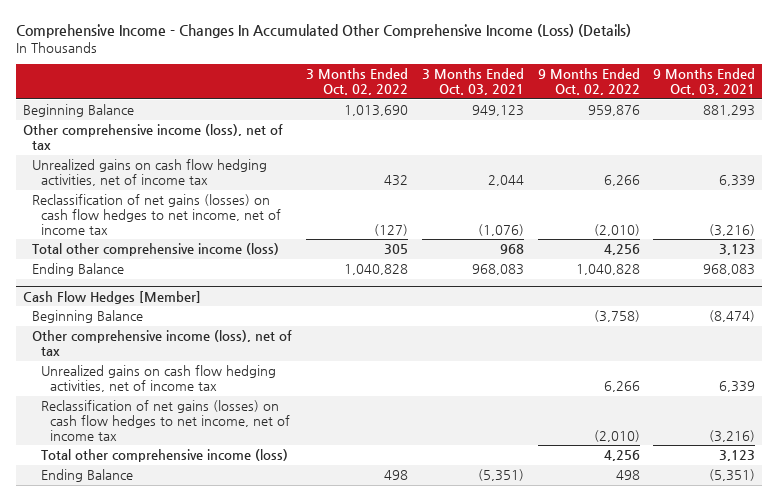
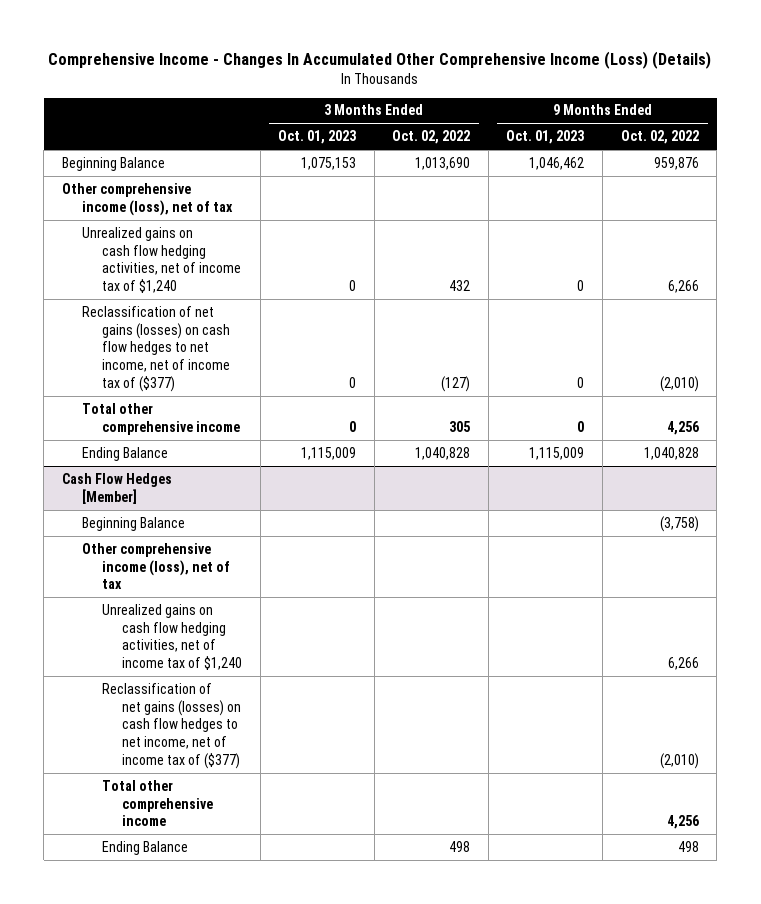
- | 3 Months Ended Oct. 02, 2022 | 3 Months Ended Oct. 03, 2021 | 9 Months Ended Oct. 02, 2022 | 9 Months Ended Oct. 03, 2021
+ | 3 Months Ended Oct. 01, 2023 | 3 Months Ended Oct. 02, 2022 | 9 Months Ended Oct. 01, 2023 | 9 Months Ended Oct. 02, 2022
- Unrealized gains on cash flow hedging activities, net of income tax | 432 | 2,044 | 6,266 | 6,339
- Reclassification of net gains (losses) on cash flow hedges to net income, net of income tax | (127) | (1,076) | (2,010) | (3,216)
- Total other comprehensive income (loss) | 305 | 968 | 4,256 | 3,123
+ Unrealized gains on cash flow hedging activities, net of income tax of $1,240 | 0 | 432 | 0 | 6,266
+ Reclassification of net gains (losses) on cash flow hedges to net income, net of income tax of ($377) | 0 | (127) | 0 | (2,010)
+ Total other comprehensive income | 0 | 305 | 0 | 4,256
@ Cash Flow Hedges [Member]
- Unrealized gains on cash flow hedging activities, net of income tax | | | 6,266 | 6,339
- Reclassification of net gains (losses) on cash flow hedges to net income, net of income tax | | | (2,010) | (3,216)
- Total other comprehensive income (loss) | | | 4,256 | 3,123
+ Unrealized gains on cash flow hedging activities, net of income tax of $1,240 | | | | 6,266
+ Reclassification of net gains (losses) on cash flow hedges to net income, net of income tax of ($377) | | | | (2,010)
+ Total other comprehensive income | | | | 4,256

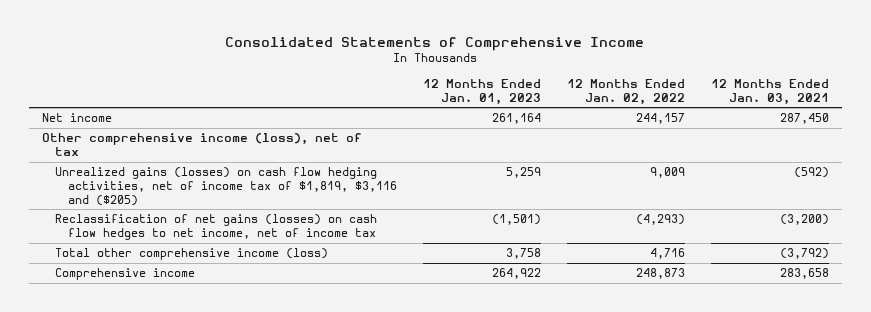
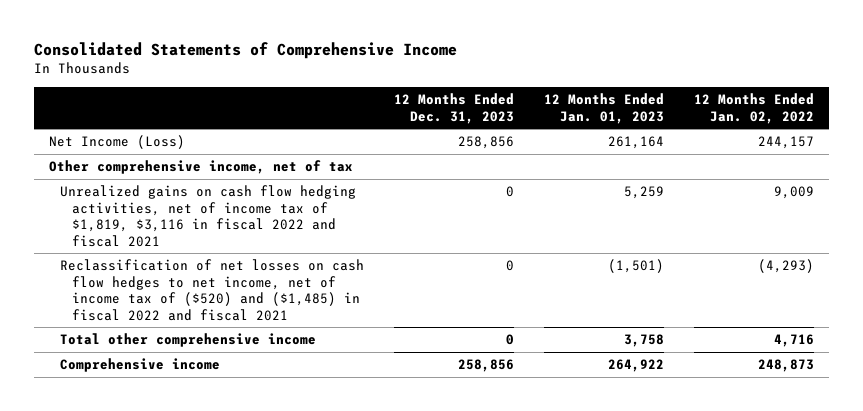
- | 12 Months Ended Jan. 01, 2023 | 12 Months Ended Jan. 02, 2022 | 12 Months Ended Jan. 03, 2021
+ | 12 Months Ended Dec. 31, 2023 | 12 Months Ended Jan. 01, 2023 | 12 Months Ended Jan. 02, 2022
- Net income | 261,164 | 244,157 | 287,450
- Other comprehensive income (loss), net of tax
- Unrealized gains (losses) on cash flow hedging activities, net of income tax of $1,819, $3,116 and ($205) | 5,259 | 9,009 | (592)
- Reclassification of net gains (losses) on cash flow hedges to net income, net of income tax | (1,501) | (4,293) | (3,200)
- Total other comprehensive income (loss) | 3,758 | 4,716 | (3,792)
+ Net Income (Loss) | 258,856 | 261,164 | 244,157
+ Other comprehensive income, net of tax
+ Unrealized gains on cash flow hedging activities, net of income tax of $1,819, $3,116 in fiscal 2022 and fiscal 2021 | 0 | 5,259 | 9,009
+ Reclassification of net losses on cash flow hedges to net income, net of income tax of ($520) and ($1,485) in fiscal 2022 and fiscal 2021 | 0 | (1,501) | (4,293)
+ Total other comprehensive income | 0 | 3,758 | 4,716

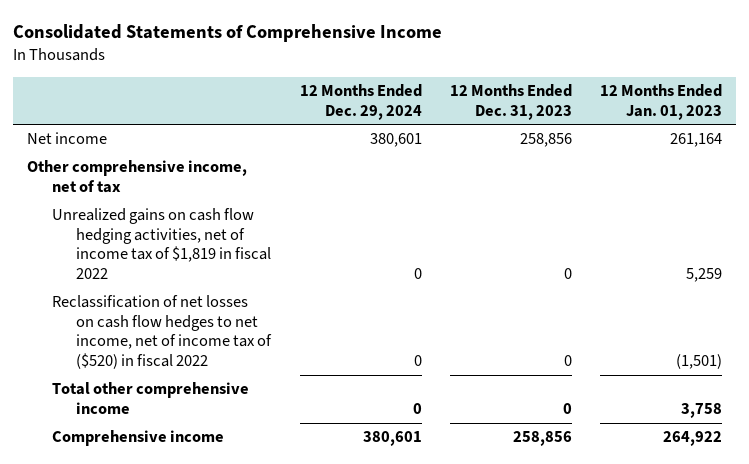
- | 12 Months Ended Dec. 31, 2023 | 12 Months Ended Jan. 01, 2023 | 12 Months Ended Jan. 02, 2022
+ | 12 Months Ended Dec. 29, 2024 | 12 Months Ended Dec. 31, 2023 | 12 Months Ended Jan. 01, 2023
- Net Income (Loss) | 258,856 | 261,164 | 244,157
+ Net income | 380,601 | 258,856 | 261,164
- Unrealized gains on cash flow hedging activities, net of income tax of $1,819, $3,116 in fiscal 2022 and fiscal 2021 | 0 | 5,259 | 9,009
- Reclassification of net losses on cash flow hedges to net income, net of income tax of ($520) and ($1,485) in fiscal 2022 and fiscal 2021 | 0 | (1,501) | (4,293)
+ Unrealized gains on cash flow hedging activities, net of income tax of $1,819 in fiscal 2022 | 0 | 0 | 5,259
+ Reclassification of net losses on cash flow hedges to net income, net of income tax of ($520) in fiscal 2022 | 0 | 0 | (1,501)

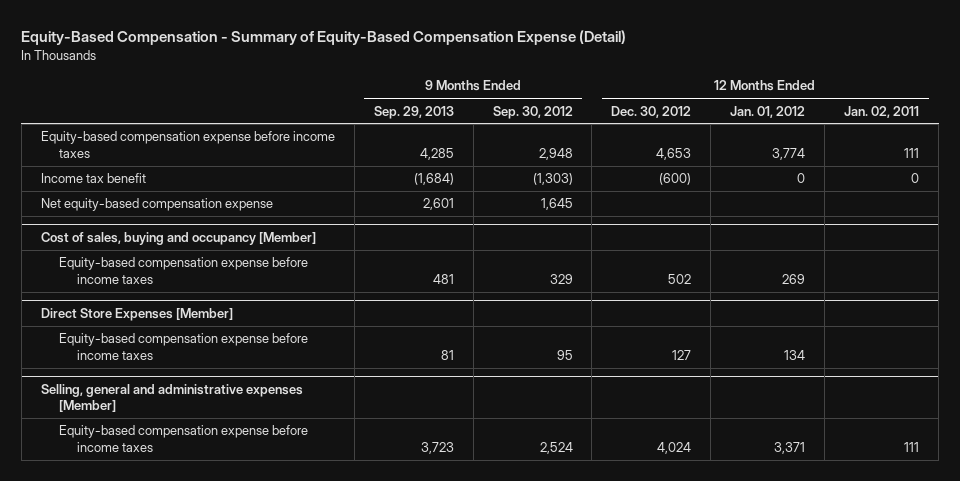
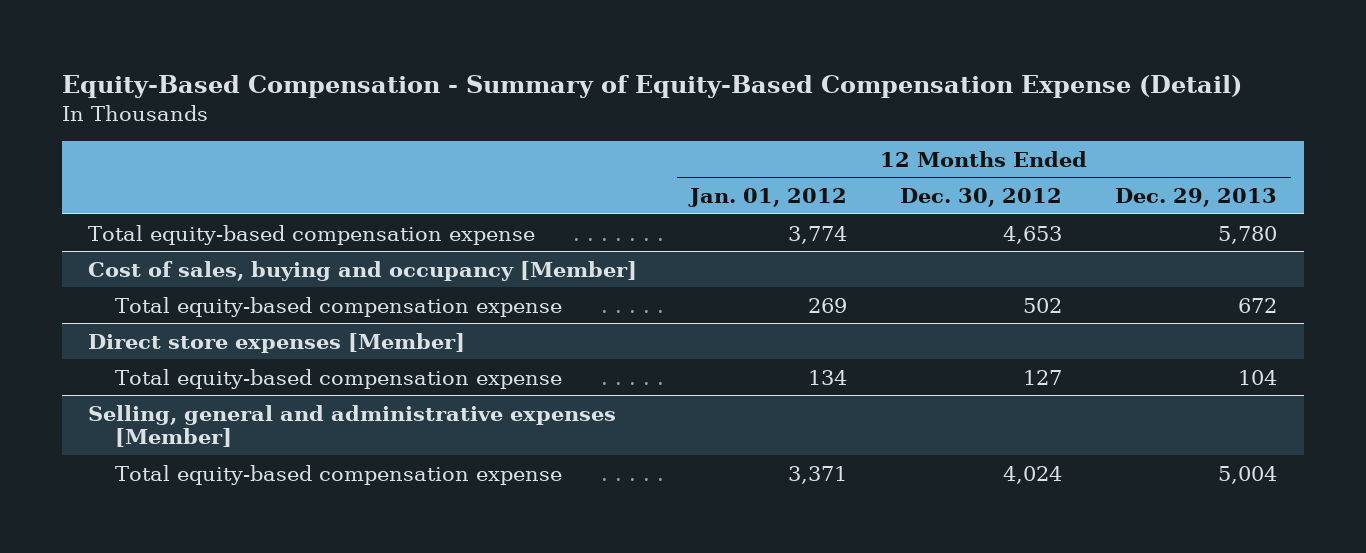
- | 9 Months Ended Sep. 29, 2013 | 9 Months Ended Sep. 30, 2012 | 12 Months Ended Dec. 30, 2012 | 12 Months Ended Jan. 01, 2012 | 12 Months Ended Jan. 02, 2011
+ | 12 Months Ended Jan. 01, 2012 | 12 Months Ended Dec. 30, 2012 | 12 Months Ended Dec. 29, 2013
- Equity-based compensation expense before income taxes | 4,285 | 2,948 | 4,653 | 3,774 | 111
- Income tax benefit | (1,684) | (1,303) | (600) | 0 | 0
- Net equity-based compensation expense | 2,601 | 1,645 | | |
+ Total equity-based compensation expense | 3,774 | 4,653 | 5,780
@ Cost of sales, buying and occupancy [Member]
- Equity-based compensation expense before income taxes | 481 | 329 | 502 | 269 |
- Direct Store Expenses [Member]
- Equity-based compensation expense before income taxes | 81 | 95 | 127 | 134 |
@ Cost of sales, buying and occupancy [Member]
+ Total equity-based compensation expense | 269 | 502 | 672
+ Direct store expenses [Member]
+ Total equity-based compensation expense | 134 | 127 | 104
@ Selling, general and administrative expenses [Member]
- Equity-based compensation expense before income taxes | 3,723 | 2,524 | 4,024 | 3,371 | 111
+ Total equity-based compensation expense | 3,371 | 4,024 | 5,004

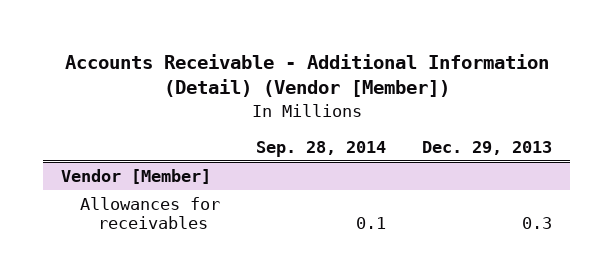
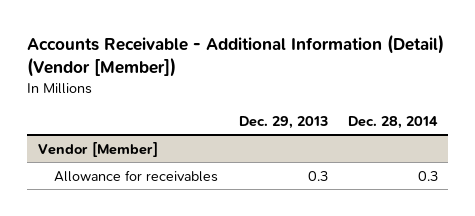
- | Sep. 28, 2014 | Dec. 29, 2013
+ | Dec. 29, 2013 | Dec. 28, 2014
@ Vendor [Member]
- Allowances for receivables | 0.1 | 0.3
+ Allowance for receivables | 0.3 | 0.3

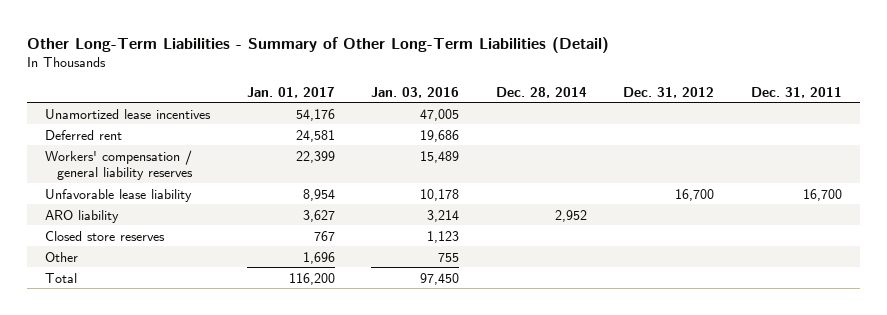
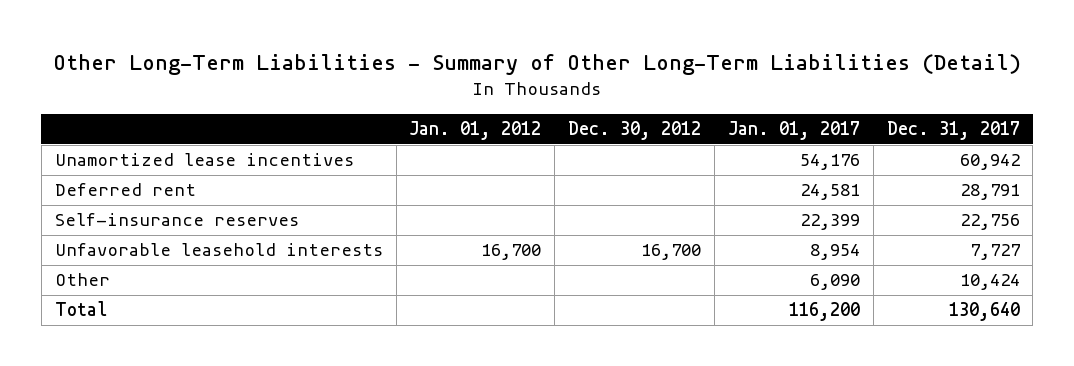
- | Jan. 01, 2017 | Jan. 03, 2016 | Dec. 28, 2014 | Dec. 31, 2012 | Dec. 31, 2011
+ | Jan. 01, 2012 | Dec. 30, 2012 | Jan. 01, 2017 | Dec. 31, 2017
- Workers' compensation / general liability reserves | 22,399 | 15,489 | | |
- Unfavorable lease liability | 8,954 | 10,178 | | 16,700 | 16,700
- ARO liability | 3,627 | 3,214 | 2,952 | |
- Closed store reserves | 767 | 1,123 | | |
- Other | 1,696 | 755 | | |
+ Self-insurance reserves | | | 22,399 | 22,756
+ Unfavorable leasehold interests | 16,700 | 16,700 | 8,954 | 7,727
+ Other | | | 6,090 | 10,424

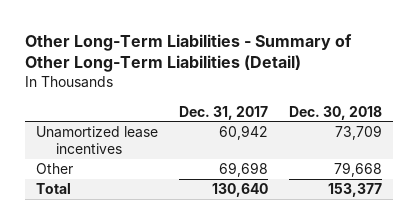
- | Jan. 01, 2012 | Dec. 30, 2012 | Jan. 01, 2017 | Dec. 31, 2017
+ | Dec. 31, 2017 | Dec. 30, 2018
- Deferred rent | | | 24,581 | 28,791
- Self-insurance reserves | | | 22,399 | 22,756
- Unfavorable leasehold interests | 16,700 | 16,700 | 8,954 | 7,727
- Other | | | 6,090 | 10,424
+ Other | 69,698 | 79,668

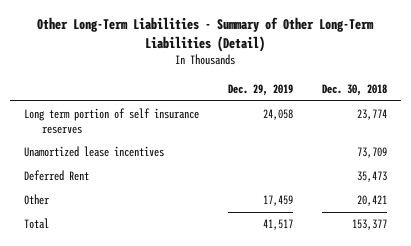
- | Dec. 31, 2017 | Dec. 30, 2018
+ | Dec. 29, 2019 | Dec. 30, 2018
+ Long term portion of self insurance reserves | 24,058 | 23,774
- Other | 69,698 | 79,668
+ Deferred Rent | | 35,473
+ Other | 17,459 | 20,421

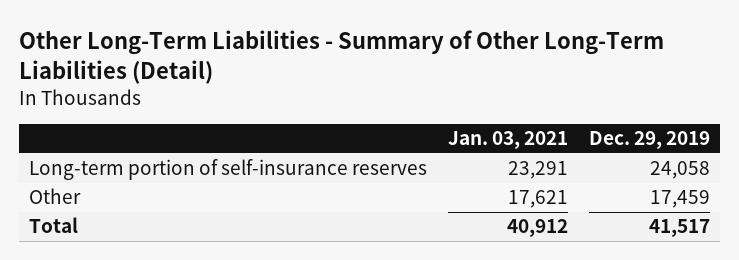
- | Dec. 29, 2019 | Dec. 30, 2018
+ | Jan. 03, 2021 | Dec. 29, 2019
- Long term portion of self insurance reserves | 24,058 | 23,774
- Unamortized lease incentives | | 73,709
- Deferred Rent | | 35,473
+ Long-term portion of self-insurance reserves | 23,291 | 24,058

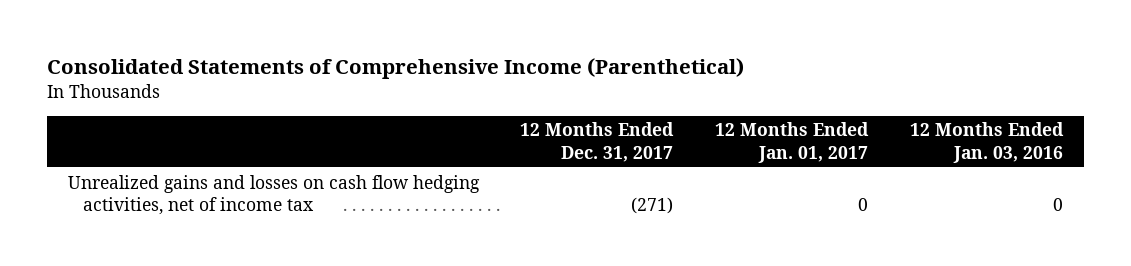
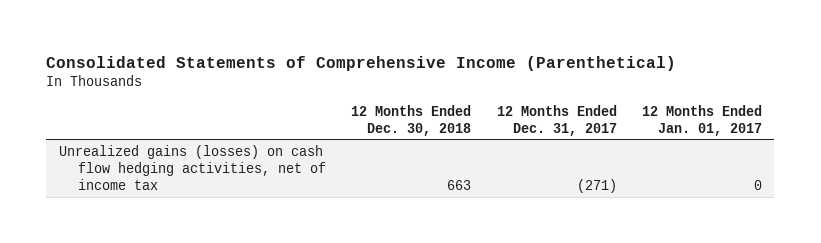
- | 12 Months Ended Dec. 31, 2017 | 12 Months Ended Jan. 01, 2017 | 12 Months Ended Jan. 03, 2016
+ | 12 Months Ended Dec. 30, 2018 | 12 Months Ended Dec. 31, 2017 | 12 Months Ended Jan. 01, 2017
- Unrealized gains and losses on cash flow hedging activities, net of income tax | (271) | 0 | 0
+ Unrealized gains (losses) on cash flow hedging activities, net of income tax | 663 | (271) | 0

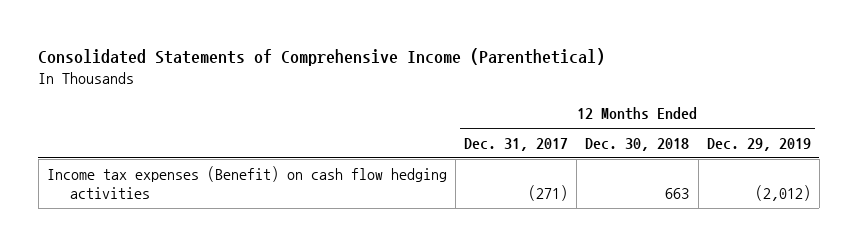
- | 12 Months Ended Dec. 30, 2018 | 12 Months Ended Dec. 31, 2017 | 12 Months Ended Jan. 01, 2017
+ | 12 Months Ended Dec. 31, 2017 | 12 Months Ended Dec. 30, 2018 | 12 Months Ended Dec. 29, 2019
- Unrealized gains (losses) on cash flow hedging activities, net of income tax | 663 | (271) | 0
+ Income tax expenses (Benefit) on cash flow hedging activities | (271) | 663 | (2,012)

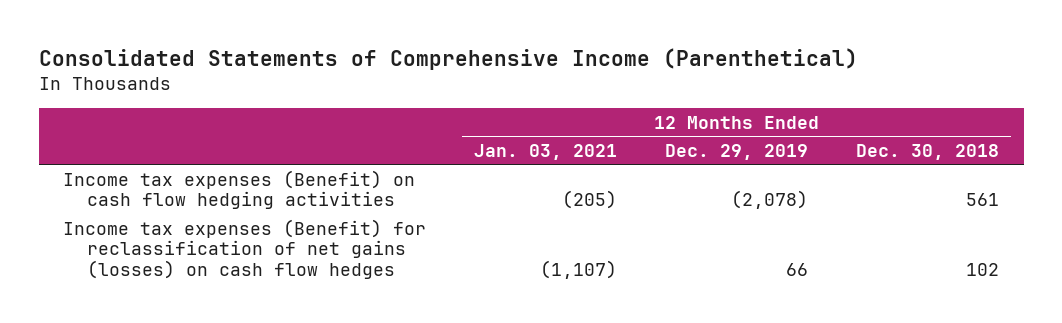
- | 12 Months Ended Dec. 31, 2017 | 12 Months Ended Dec. 30, 2018 | 12 Months Ended Dec. 29, 2019
+ | 12 Months Ended Jan. 03, 2021 | 12 Months Ended Dec. 29, 2019 | 12 Months Ended Dec. 30, 2018
- Income tax expenses (Benefit) on cash flow hedging activities | (271) | 663 | (2,012)
+ Income tax expenses (Benefit) on cash flow hedging activities | (205) | (2,078) | 561
+ Income tax expenses (Benefit) for reclassification of net gains (losses) on cash flow hedges | (1,107) | 66 | 102

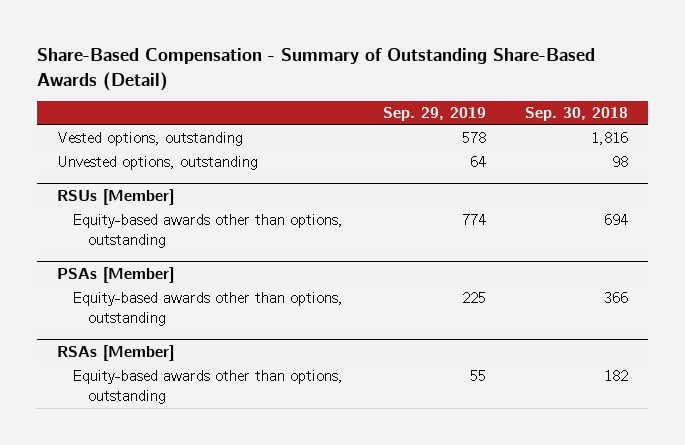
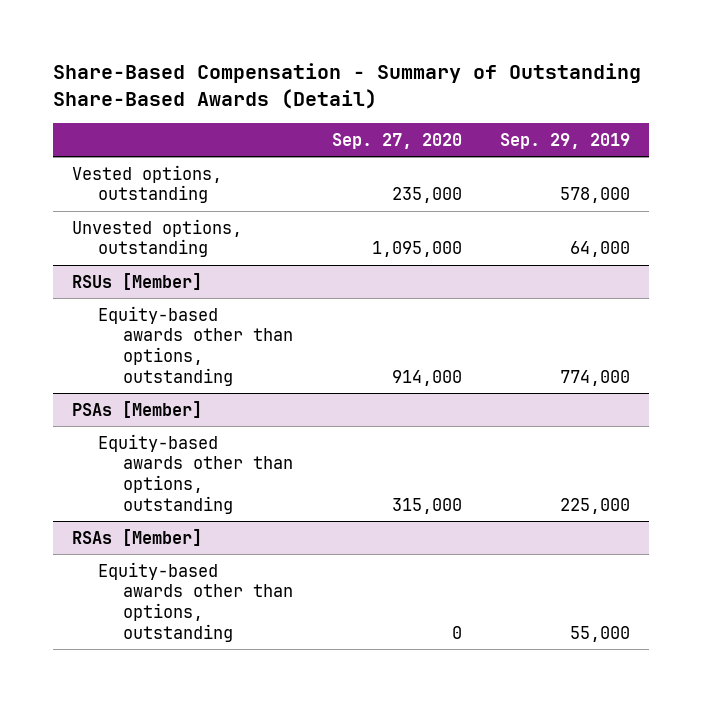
- | Sep. 29, 2019 | Sep. 30, 2018
+ | Sep. 27, 2020 | Sep. 29, 2019
- Vested options, outstanding | 578 | 1,816
- Unvested options, outstanding | 64 | 98
+ Vested options, outstanding | 235,000 | 578,000
+ Unvested options, outstanding | 1,095,000 | 64,000
@ RSUs [Member]
- Equity-based awards other than options, outstanding | 774 | 694
+ Equity-based awards other than options, outstanding | 914,000 | 774,000
@ PSAs [Member]
- Equity-based awards other than options, outstanding | 225 | 366
+ Equity-based awards other than options, outstanding | 315,000 | 225,000
@ RSAs [Member]
- Equity-based awards other than options, outstanding | 55 | 182
+ Equity-based awards other than options, outstanding | 0 | 55,000

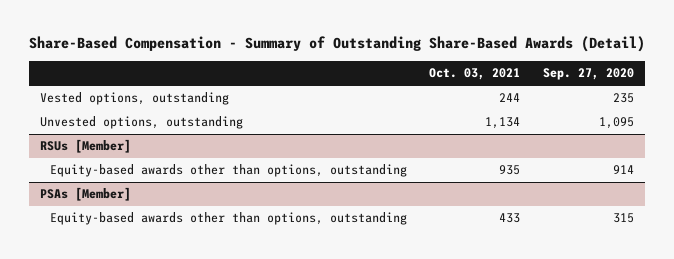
- | Sep. 27, 2020 | Sep. 29, 2019
+ | Oct. 03, 2021 | Sep. 27, 2020
- Vested options, outstanding | 235,000 | 578,000
- Unvested options, outstanding | 1,095,000 | 64,000
+ Vested options, outstanding | 244 | 235
+ Unvested options, outstanding | 1,134 | 1,095
@ RSUs [Member]
- Equity-based awards other than options, outstanding | 914,000 | 774,000
+ Equity-based awards other than options, outstanding | 935 | 914
@ PSAs [Member]
- Equity-based awards other than options, outstanding | 315,000 | 225,000
- RSAs [Member]
- Equity-based awards other than options, outstanding | 0 | 55,000
@ PSAs [Member]
+ Equity-based awards other than options, outstanding | 433 | 315

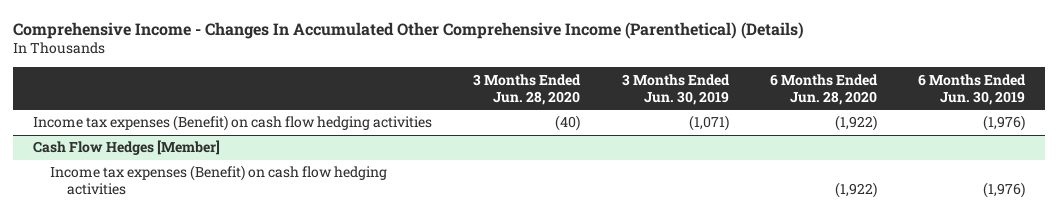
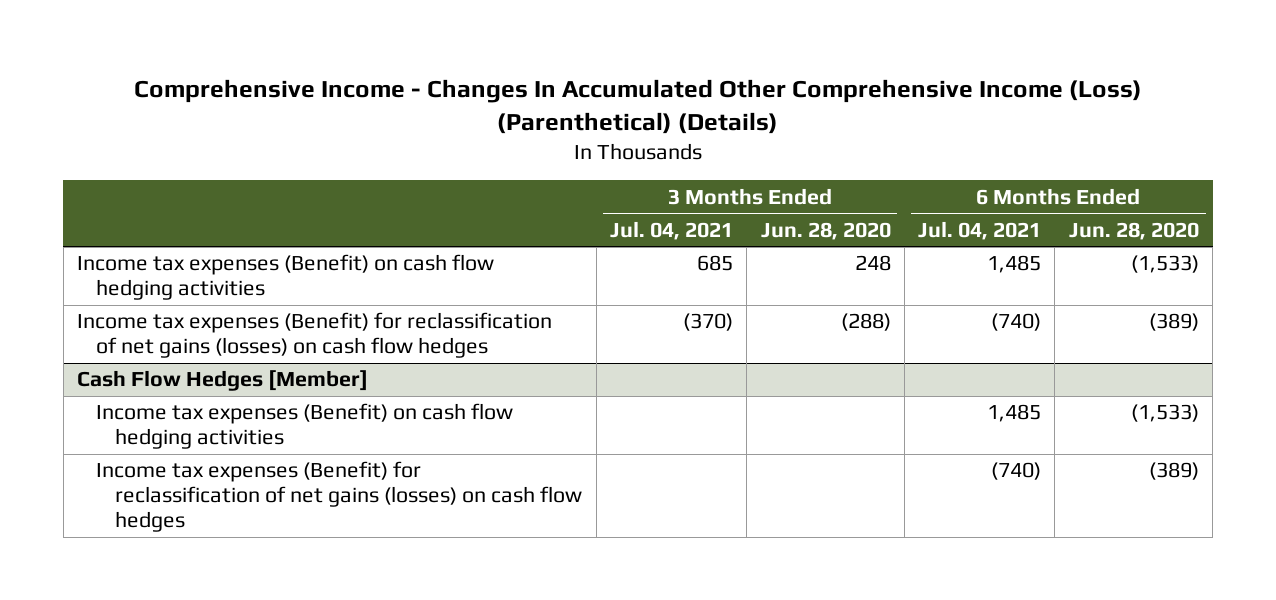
- Comprehensive Income - Changes In Accumulated Other Comprehensive Income (Parenthetical) (Details)
+ Comprehensive Income - Changes In Accumulated Other Comprehensive Income (Loss) (Parenthetical) (Details)
- | 3 Months Ended Jun. 28, 2020 | 3 Months Ended Jun. 30, 2019 | 6 Months Ended Jun. 28, 2020 | 6 Months Ended Jun. 30, 2019
+ | 3 Months Ended Jul. 04, 2021 | 3 Months Ended Jun. 28, 2020 | 6 Months Ended Jul. 04, 2021 | 6 Months Ended Jun. 28, 2020
- Income tax expenses (Benefit) on cash flow hedging activities | (40) | (1,071) | (1,922) | (1,976)
+ Income tax expenses (Benefit) on cash flow hedging activities | 685 | 248 | 1,485 | (1,533)
+ Income tax expenses (Benefit) for reclassification of net gains (losses) on cash flow hedges | (370) | (288) | (740) | (389)
@ Cash Flow Hedges [Member]
- Income tax expenses (Benefit) on cash flow hedging activities | | | (1,922) | (1,976)
+ Income tax expenses (Benefit) on cash flow hedging activities | | | 1,485 | (1,533)
+ Income tax expenses (Benefit) for reclassification of net gains (losses) on cash flow hedges | | | (740) | (389)

